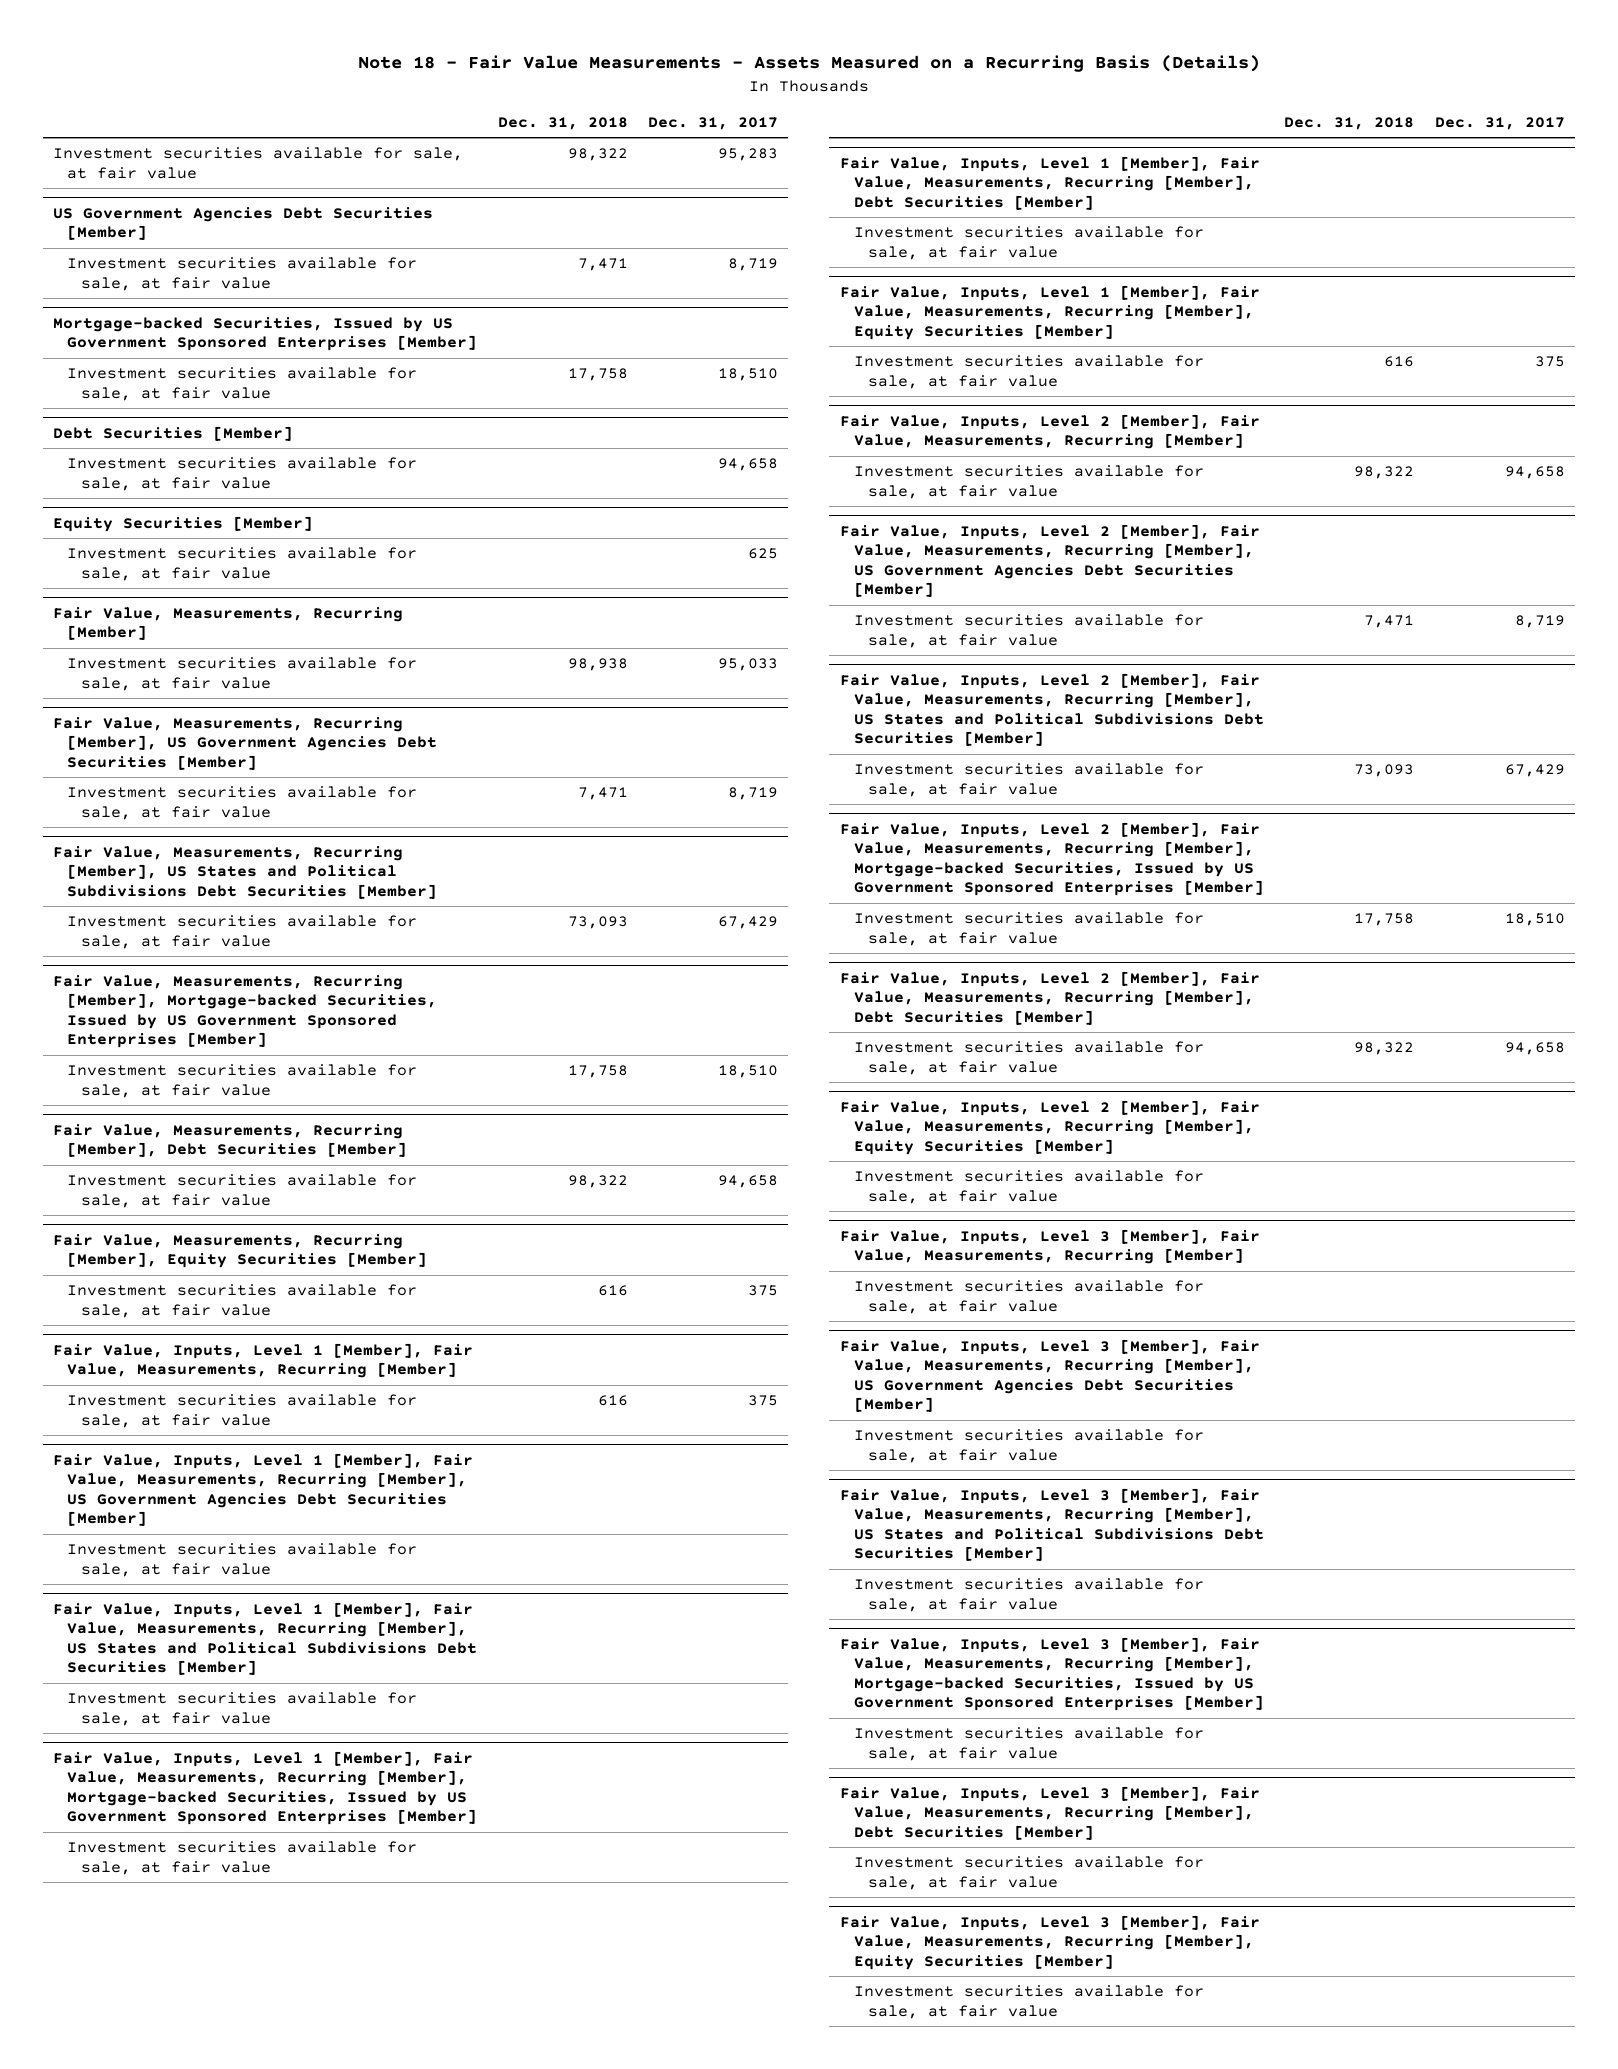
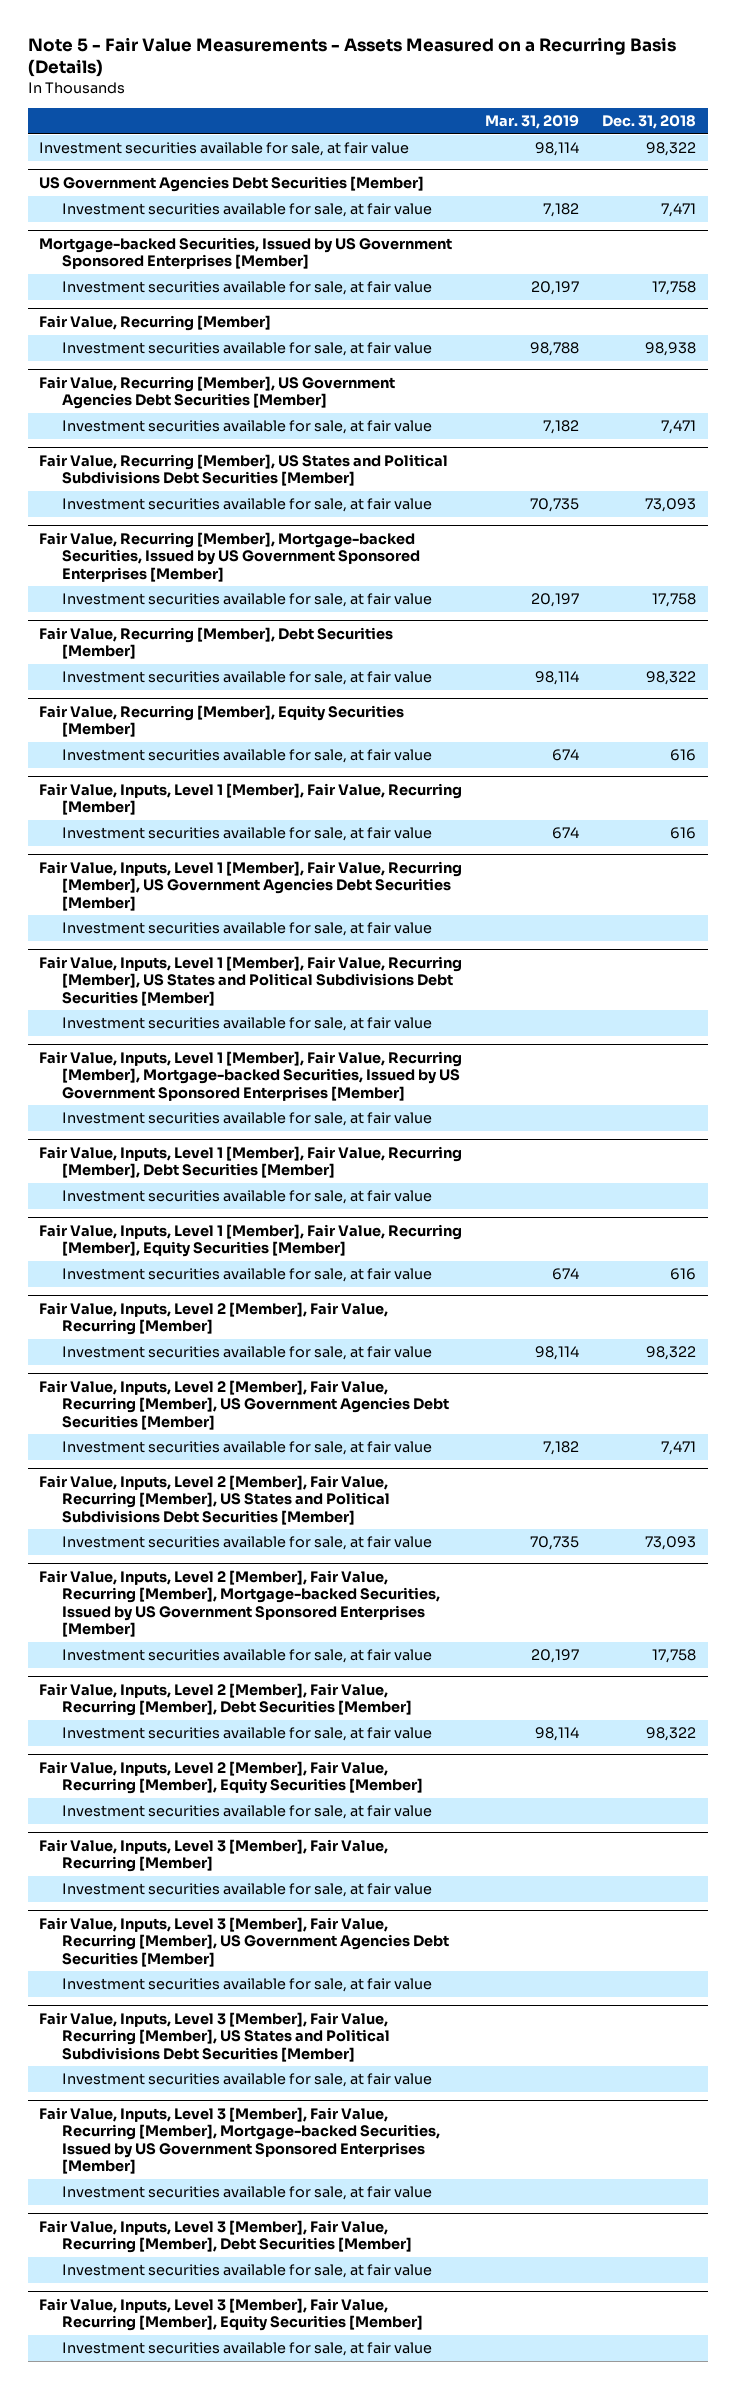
- Note 18 - Fair Value Measurements - Assets Measured on a Recurring Basis (Details)
+ Note 5 - Fair Value Measurements - Assets Measured on a Recurring Basis (Details)
- | Dec. 31, 2018 | Dec. 31, 2017
+ | Mar. 31, 2019 | Dec. 31, 2018
- Debt Securities [Member]
- Investment securities available for sale, at fair value | | 94,658
- Equity Securities [Member]
- Investment securities available for sale, at fair value | | 625
- Fair Value, Measurements, Recurring [Member]
+ Fair Value, Recurring [Member]
- Fair Value, Measurements, Recurring [Member], US Government Agencies Debt Securities [Member]
+ Fair Value, Recurring [Member], US Government Agencies Debt Securities [Member]
- Fair Value, Measurements, Recurring [Member], US States and Political Subdivisions Debt Securities [Member]
+ Fair Value, Recurring [Member], US States and Political Subdivisions Debt Securities [Member]
- Fair Value, Measurements, Recurring [Member], Mortgage-backed Securities, Issued by US Government Sponsored Enterprises [Member]
+ Fair Value, Recurring [Member], Mortgage-backed Securities, Issued by US Government Sponsored Enterprises [Member]
- Fair Value, Measurements, Recurring [Member], Debt Securities [Member]
+ Fair Value, Recurring [Member], Debt Securities [Member]
- Fair Value, Measurements, Recurring [Member], Equity Securities [Member]
+ Fair Value, Recurring [Member], Equity Securities [Member]
- Fair Value, Inputs, Level 1 [Member], Fair Value, Measurements, Recurring [Member]
+ Fair Value, Inputs, Level 1 [Member], Fair Value, Recurring [Member]
- Fair Value, Inputs, Level 1 [Member], Fair Value, Measurements, Recurring [Member], US Government Agencies Debt Securities [Member]
+ Fair Value, Inputs, Level 1 [Member], Fair Value, Recurring [Member], US Government Agencies Debt Securities [Member]
- Fair Value, Inputs, Level 1 [Member], Fair Value, Measurements, Recurring [Member], US States and Political Subdivisions Debt Securities [Member]
+ Fair Value, Inputs, Level 1 [Member], Fair Value, Recurring [Member], US States and Political Subdivisions Debt Securities [Member]
- Fair Value, Inputs, Level 1 [Member], Fair Value, Measurements, Recurring [Member], Mortgage-backed Securities, Issued by US Government Sponsored Enterprises [Member]
+ Fair Value, Inputs, Level 1 [Member], Fair Value, Recurring [Member], Mortgage-backed Securities, Issued by US Government Sponsored Enterprises [Member]
- Fair Value, Inputs, Level 1 [Member], Fair Value, Measurements, Recurring [Member], Debt Securities [Member]
+ Fair Value, Inputs, Level 1 [Member], Fair Value, Recurring [Member], Debt Securities [Member]
- Fair Value, Inputs, Level 1 [Member], Fair Value, Measurements, Recurring [Member], Equity Securities [Member]
+ Fair Value, Inputs, Level 1 [Member], Fair Value, Recurring [Member], Equity Securities [Member]
- Fair Value, Inputs, Level 2 [Member], Fair Value, Measurements, Recurring [Member]
+ Fair Value, Inputs, Level 2 [Member], Fair Value, Recurring [Member]
- Fair Value, Inputs, Level 2 [Member], Fair Value, Measurements, Recurring [Member], US Government Agencies Debt Securities [Member]
+ Fair Value, Inputs, Level 2 [Member], Fair Value, Recurring [Member], US Government Agencies Debt Securities [Member]
- Fair Value, Inputs, Level 2 [Member], Fair Value, Measurements, Recurring [Member], US States and Political Subdivisions Debt Securities [Member]
+ Fair Value, Inputs, Level 2 [Member], Fair Value, Recurring [Member], US States and Political Subdivisions Debt Securities [Member]
- Fair Value, Inputs, Level 2 [Member], Fair Value, Measurements, Recurring [Member], Mortgage-backed Securities, Issued by US Government Sponsored Enterprises [Member]
+ Fair Value, Inputs, Level 2 [Member], Fair Value, Recurring [Member], Mortgage-backed Securities, Issued by US Government Sponsored Enterprises [Member]
- Fair Value, Inputs, Level 2 [Member], Fair Value, Measurements, Recurring [Member], Debt Securities [Member]
+ Fair Value, Inputs, Level 2 [Member], Fair Value, Recurring [Member], Debt Securities [Member]
- Fair Value, Inputs, Level 2 [Member], Fair Value, Measurements, Recurring [Member], Equity Securities [Member]
+ Fair Value, Inputs, Level 2 [Member], Fair Value, Recurring [Member], Equity Securities [Member]
- Fair Value, Inputs, Level 3 [Member], Fair Value, Measurements, Recurring [Member]
+ Fair Value, Inputs, Level 3 [Member], Fair Value, Recurring [Member]
- Fair Value, Inputs, Level 3 [Member], Fair Value, Measurements, Recurring [Member], US Government Agencies Debt Securities [Member]
+ Fair Value, Inputs, Level 3 [Member], Fair Value, Recurring [Member], US Government Agencies Debt Securities [Member]
- Fair Value, Inputs, Level 3 [Member], Fair Value, Measurements, Recurring [Member], US States and Political Subdivisions Debt Securities [Member]
+ Fair Value, Inputs, Level 3 [Member], Fair Value, Recurring [Member], US States and Political Subdivisions Debt Securities [Member]
- Fair Value, Inputs, Level 3 [Member], Fair Value, Measurements, Recurring [Member], Mortgage-backed Securities, Issued by US Government Sponsored Enterprises [Member]
+ Fair Value, Inputs, Level 3 [Member], Fair Value, Recurring [Member], Mortgage-backed Securities, Issued by US Government Sponsored Enterprises [Member]
- Fair Value, Inputs, Level 3 [Member], Fair Value, Measurements, Recurring [Member], Debt Securities [Member]
+ Fair Value, Inputs, Level 3 [Member], Fair Value, Recurring [Member], Debt Securities [Member]
- Fair Value, Inputs, Level 3 [Member], Fair Value, Measurements, Recurring [Member], Equity Securities [Member]
+ Fair Value, Inputs, Level 3 [Member], Fair Value, Recurring [Member], Equity Securities [Member]

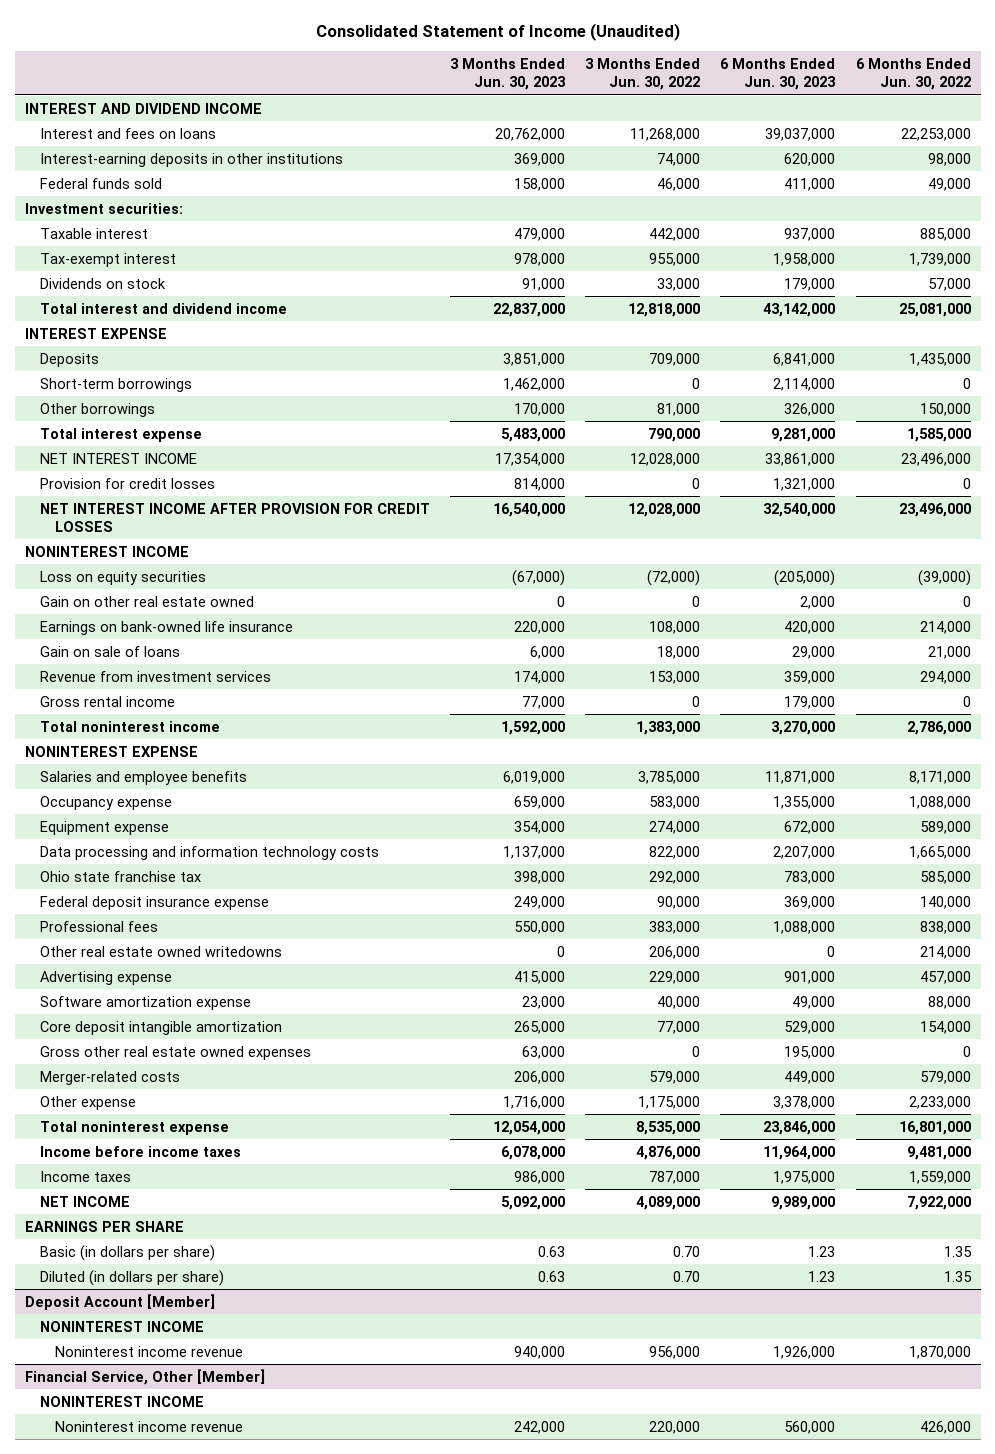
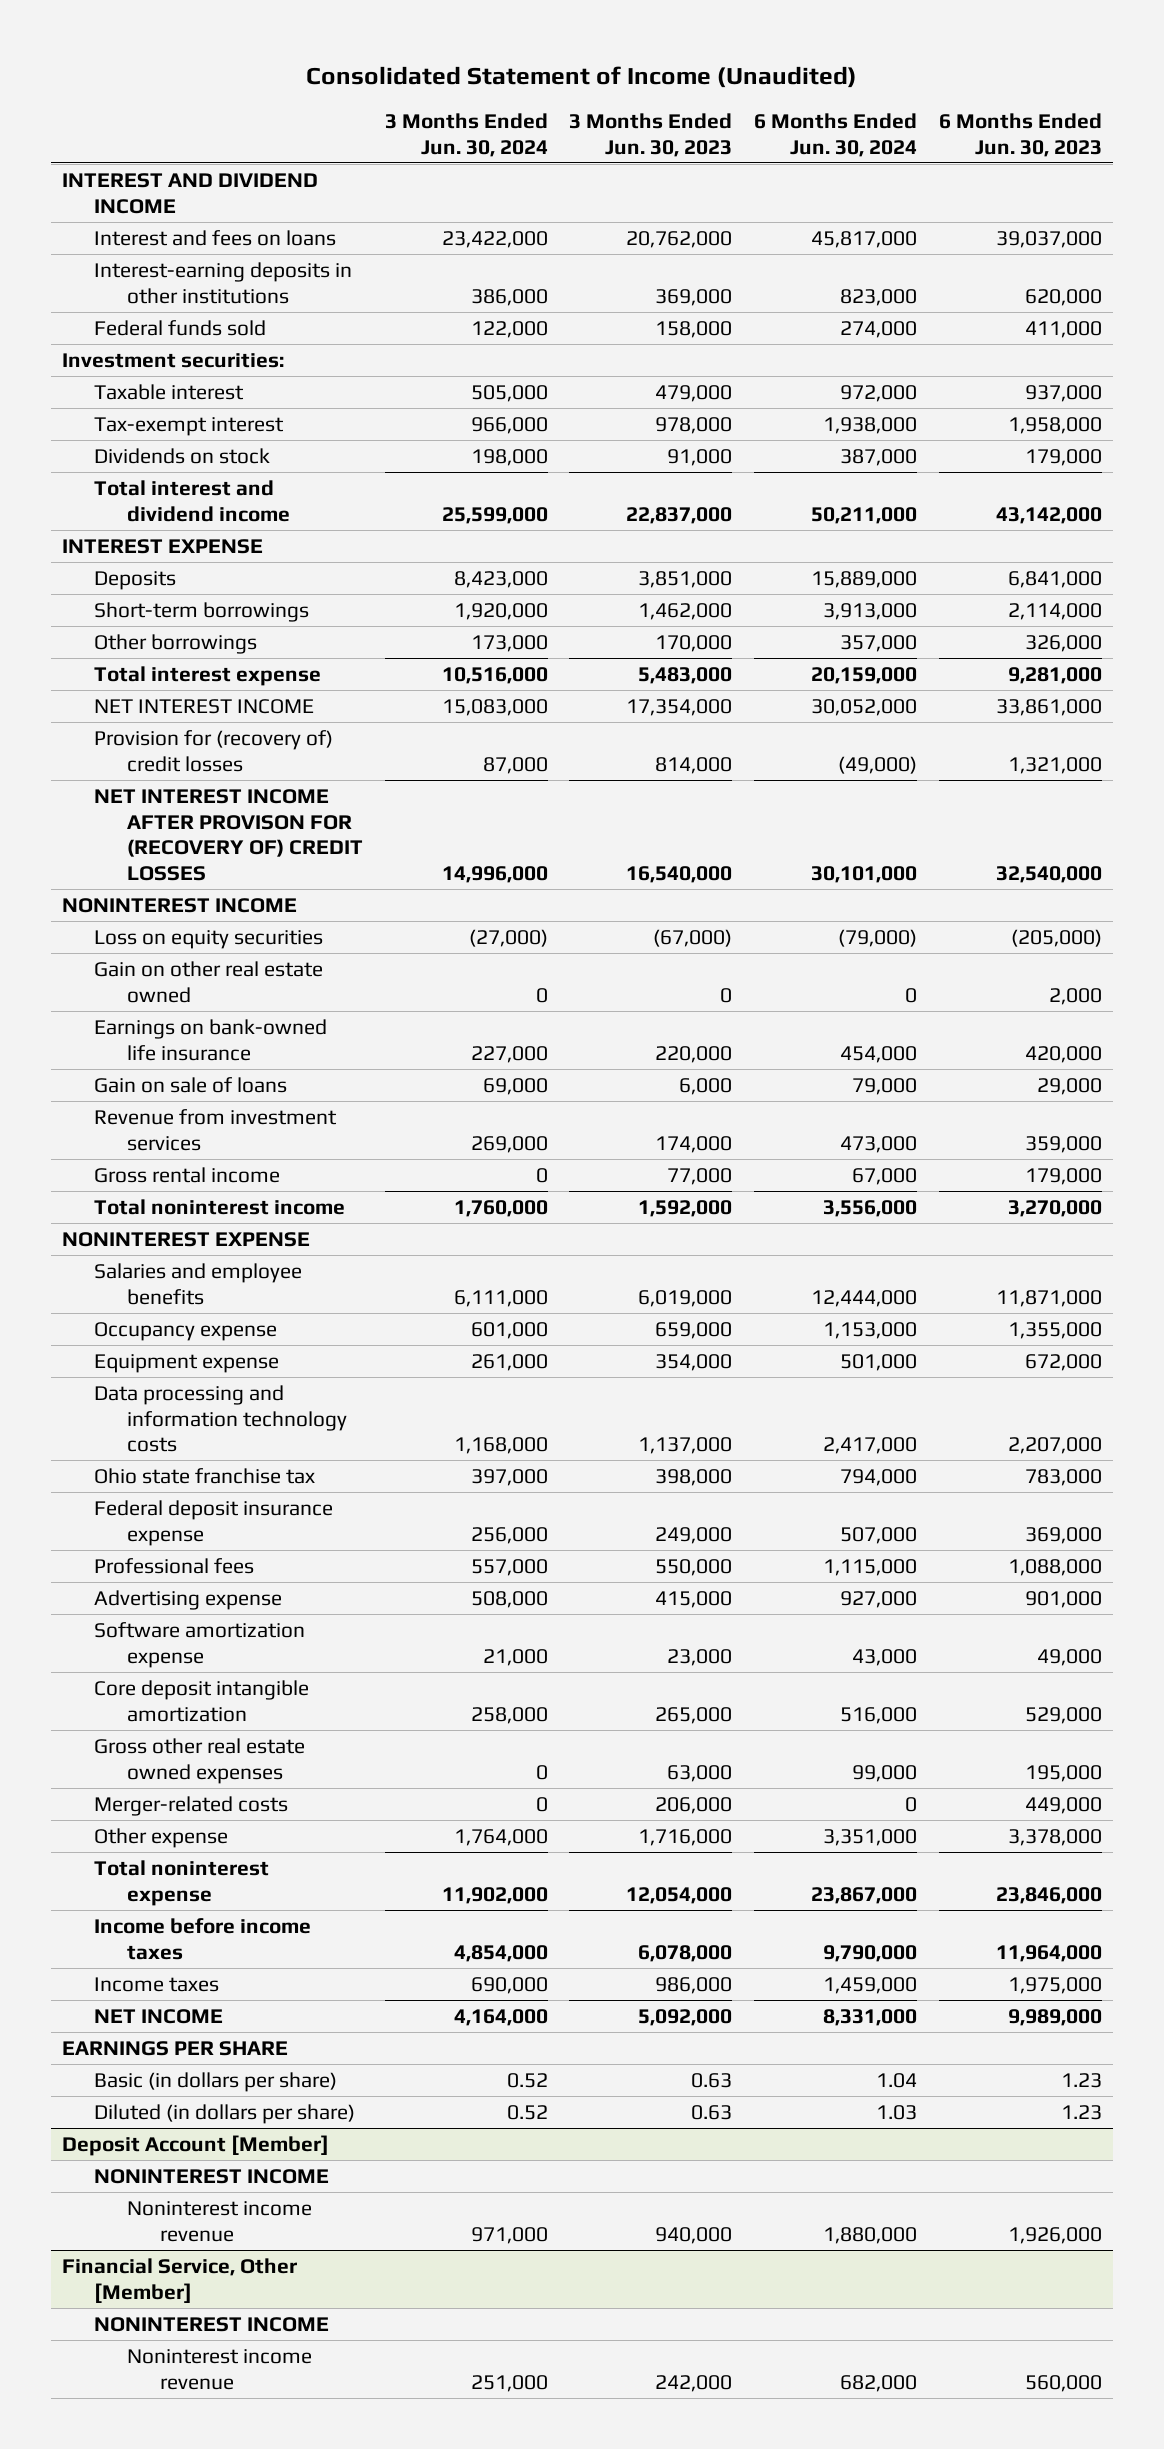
- | 3 Months Ended Jun. 30, 2023 | 3 Months Ended Jun. 30, 2022 | 6 Months Ended Jun. 30, 2023 | 6 Months Ended Jun. 30, 2022
+ | 3 Months Ended Jun. 30, 2024 | 3 Months Ended Jun. 30, 2023 | 6 Months Ended Jun. 30, 2024 | 6 Months Ended Jun. 30, 2023
- Provision for credit losses | 814,000 | 0 | 1,321,000 | 0
- NET INTEREST INCOME AFTER PROVISION FOR CREDIT LOSSES | 16,540,000 | 12,028,000 | 32,540,000 | 23,496,000
+ Provision for (recovery of) credit losses | 87,000 | 814,000 | (49,000) | 1,321,000
+ NET INTEREST INCOME AFTER PROVISON FOR (RECOVERY OF) CREDIT LOSSES | 14,996,000 | 16,540,000 | 30,101,000 | 32,540,000
- Other real estate owned writedowns | 0 | 206,000 | 0 | 214,000

